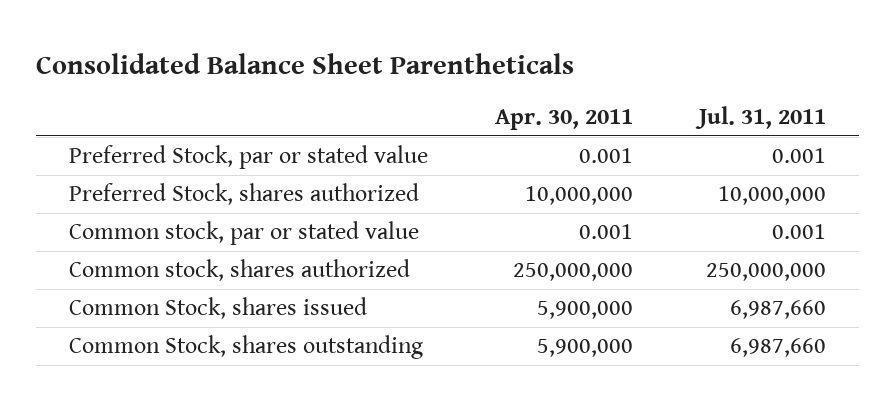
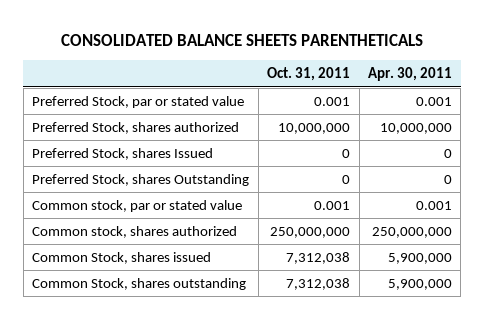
- Consolidated Balance Sheet Parentheticals
+ CONSOLIDATED BALANCE SHEETS PARENTHETICALS
- | Apr. 30, 2011 | Jul. 31, 2011
+ | Oct. 31, 2011 | Apr. 30, 2011
+ Preferred Stock, shares Issued | 0 | 0
+ Preferred Stock, shares Outstanding | 0 | 0

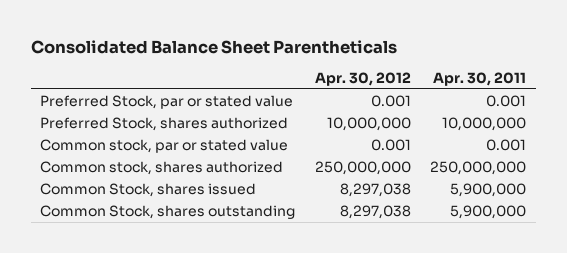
- CONSOLIDATED BALANCE SHEETS PARENTHETICALS
+ Consolidated Balance Sheet Parentheticals
- | Oct. 31, 2011 | Apr. 30, 2011
+ | Apr. 30, 2012 | Apr. 30, 2011
- Preferred Stock, shares Issued | 0 | 0
- Preferred Stock, shares Outstanding | 0 | 0

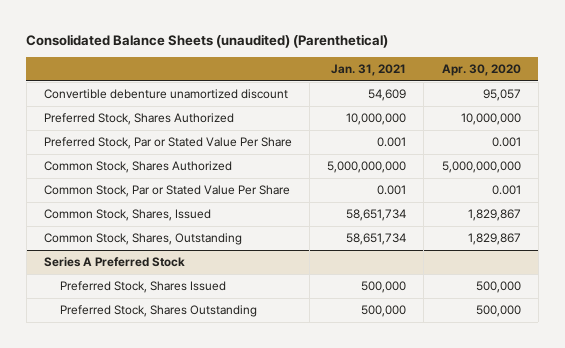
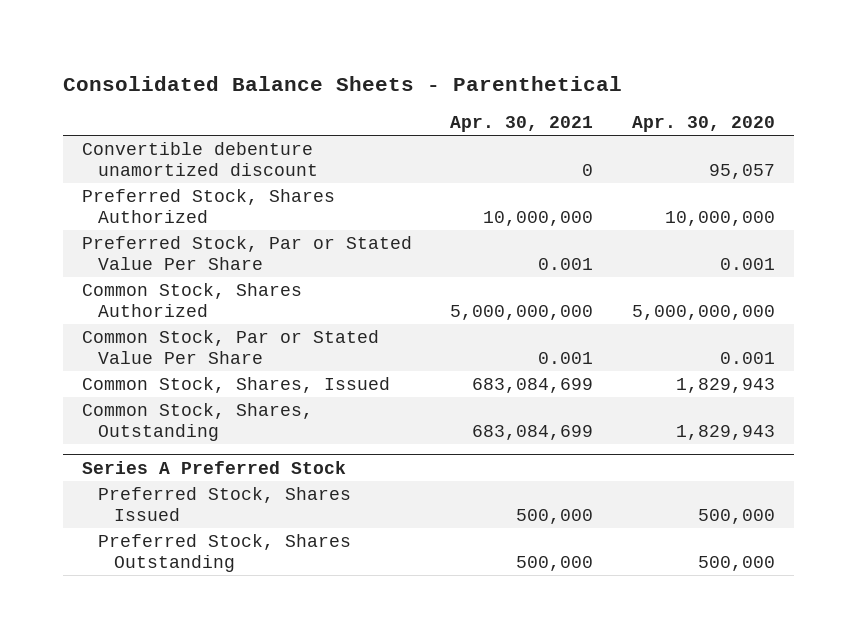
- Consolidated Balance Sheets (unaudited) (Parenthetical)
+ Consolidated Balance Sheets - Parenthetical
- | Jan. 31, 2021 | Apr. 30, 2020
+ | Apr. 30, 2021 | Apr. 30, 2020
- Common Stock, Shares, Issued | 58,651,734 | 1,829,867
- Common Stock, Shares, Outstanding | 58,651,734 | 1,829,867
+ Common Stock, Shares, Issued | 683,084,699 | 1,829,943
+ Common Stock, Shares, Outstanding | 683,084,699 | 1,829,943

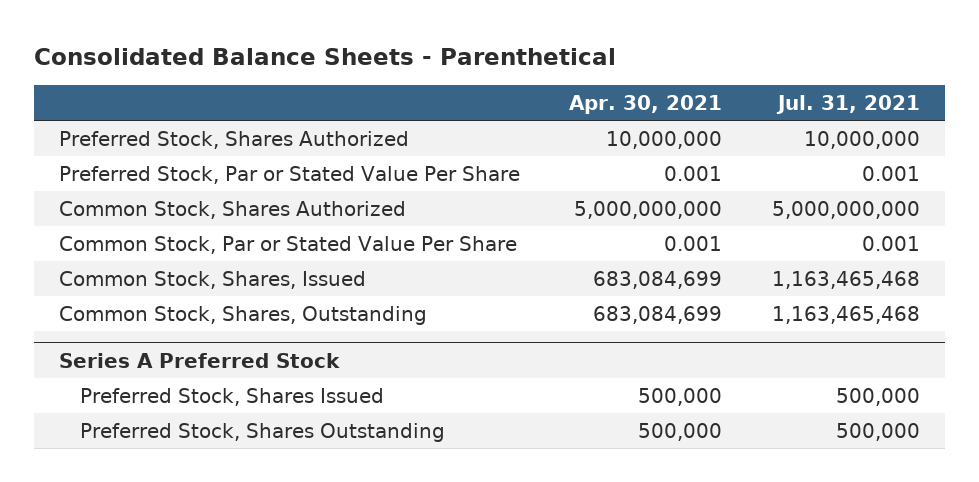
- | Apr. 30, 2021 | Apr. 30, 2020
+ | Apr. 30, 2021 | Jul. 31, 2021
- Convertible debenture unamortized discount | 0 | 95,057

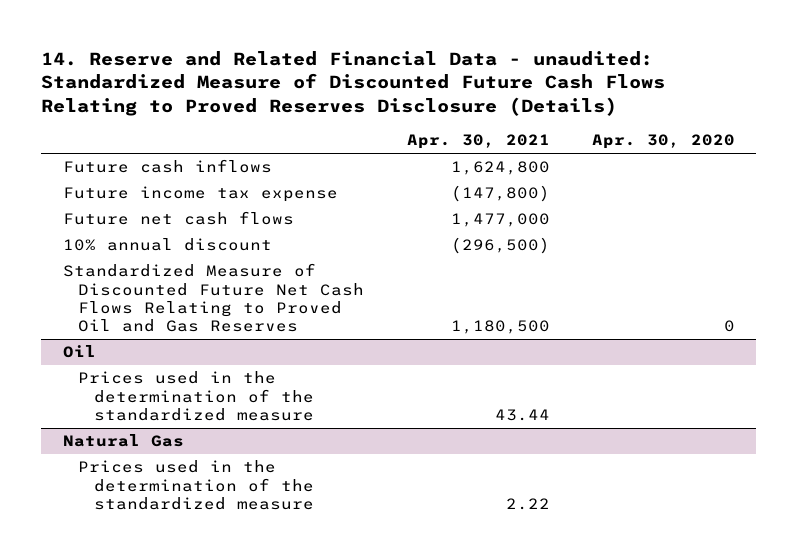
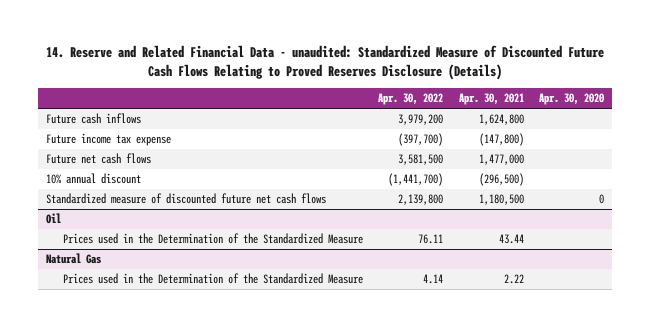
- | Apr. 30, 2021 | Apr. 30, 2020
+ | Apr. 30, 2022 | Apr. 30, 2021 | Apr. 30, 2020
- Standardized Measure of Discounted Future Net Cash Flows Relating to Proved Oil and Gas Reserves | 1,180,500 | 0
+ Standardized measure of discounted future net cash flows | 2,139,800 | 1,180,500 | 0
@ Oil
- Prices used in the determination of the standardized measure | 43.44 |
+ Prices used in the Determination of the Standardized Measure | 76.11 | 43.44 |
@ Natural Gas
- Prices used in the determination of the standardized measure | 2.22 |
+ Prices used in the Determination of the Standardized Measure | 4.14 | 2.22 |

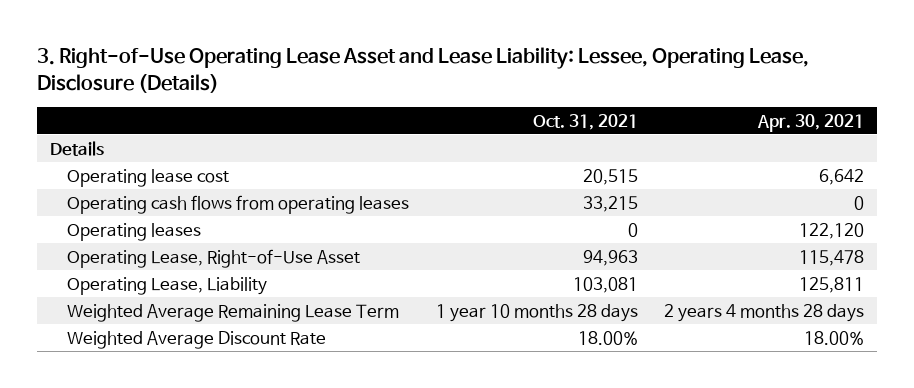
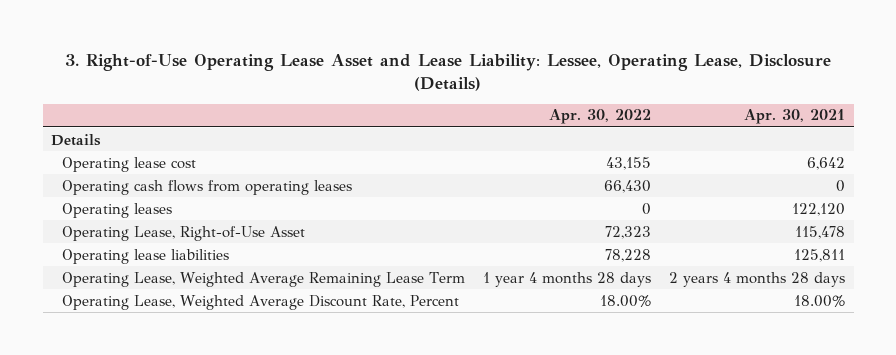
- | Oct. 31, 2021 | Apr. 30, 2021
+ | Apr. 30, 2022 | Apr. 30, 2021
- Operating Lease, Liability | 103,081 | 125,811
- Weighted Average Remaining Lease Term | 1 year 10 months 28 days | 2 years 4 months 28 days
- Weighted Average Discount Rate | 18.00% | 18.00%
+ Operating lease liabilities | 78,228 | 125,811
+ Operating Lease, Weighted Average Remaining Lease Term | 1 year 4 months 28 days | 2 years 4 months 28 days
+ Operating Lease, Weighted Average Discount Rate, Percent | 18.00% | 18.00%

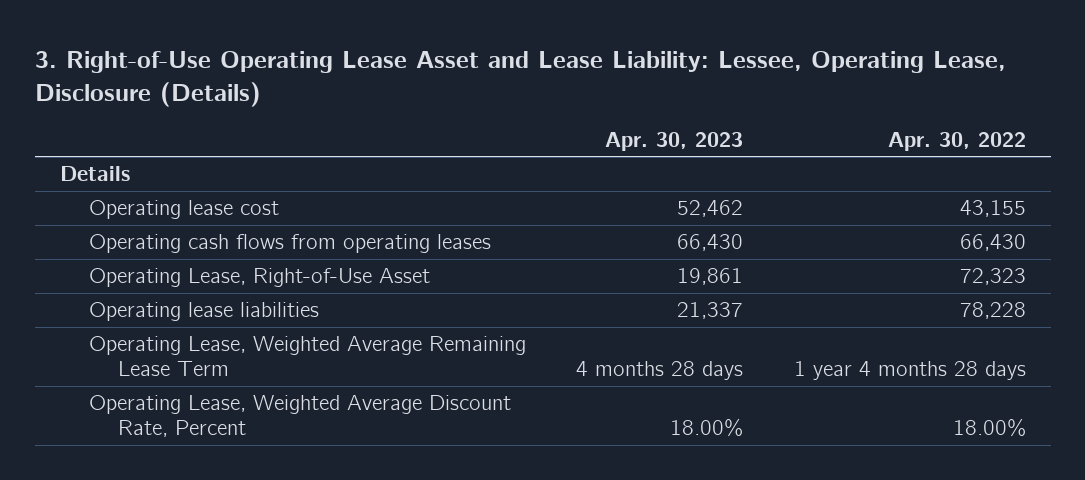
- | Apr. 30, 2022 | Apr. 30, 2021
+ | Apr. 30, 2023 | Apr. 30, 2022
- Operating leases | 0 | 122,120

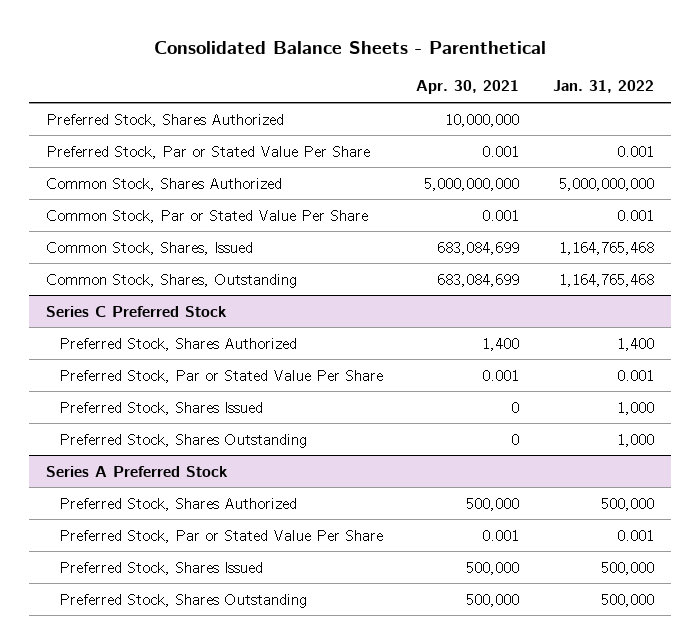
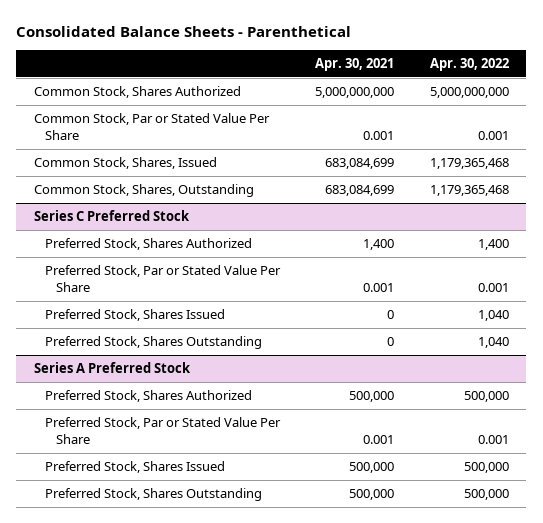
- | Apr. 30, 2021 | Jan. 31, 2022
+ | Apr. 30, 2021 | Apr. 30, 2022
- Preferred Stock, Shares Authorized | 10,000,000 |
- Preferred Stock, Par or Stated Value Per Share | 0.001 | 0.001

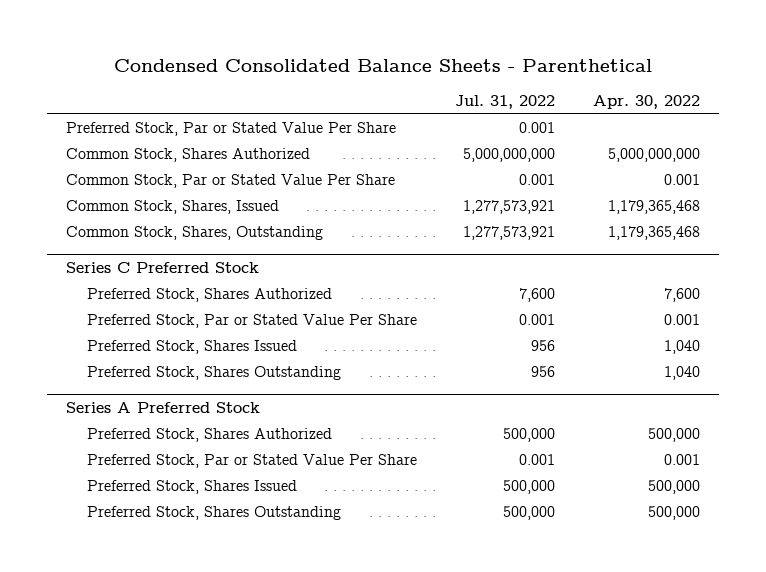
- Consolidated Balance Sheets - Parenthetical
+ Condensed Consolidated Balance Sheets - Parenthetical
- | Apr. 30, 2021 | Apr. 30, 2022
+ | Jul. 31, 2022 | Apr. 30, 2022
+ Preferred Stock, Par or Stated Value Per Share | 0.001 |
@ Series C Preferred Stock
- Preferred Stock, Shares Authorized | 1,400 | 1,400
+ Preferred Stock, Shares Authorized | 7,600 | 7,600

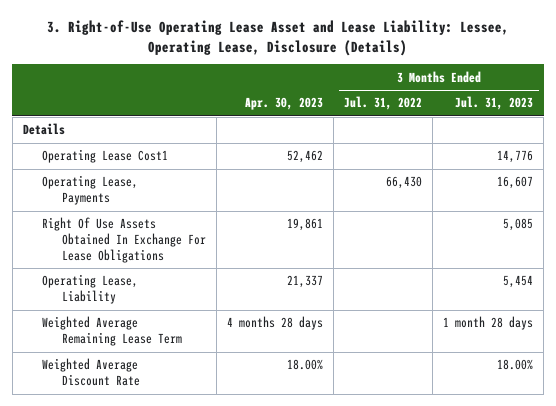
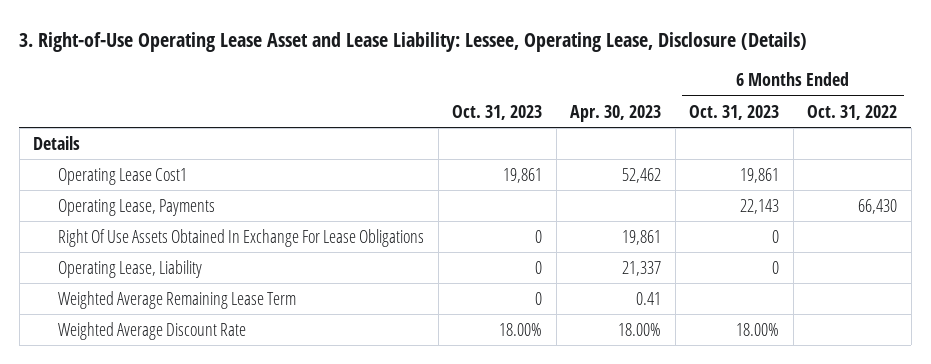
- | Apr. 30, 2023 | 3 Months Ended Jul. 31, 2022 | 3 Months Ended Jul. 31, 2023
+ | Oct. 31, 2023 | Apr. 30, 2023 | 6 Months Ended Oct. 31, 2023 | 6 Months Ended Oct. 31, 2022
- Weighted Average Remaining Lease Term | 4 months 28 days | | 1 month 28 days
+ Weighted Average Remaining Lease Term | 0 | 0.41 | |

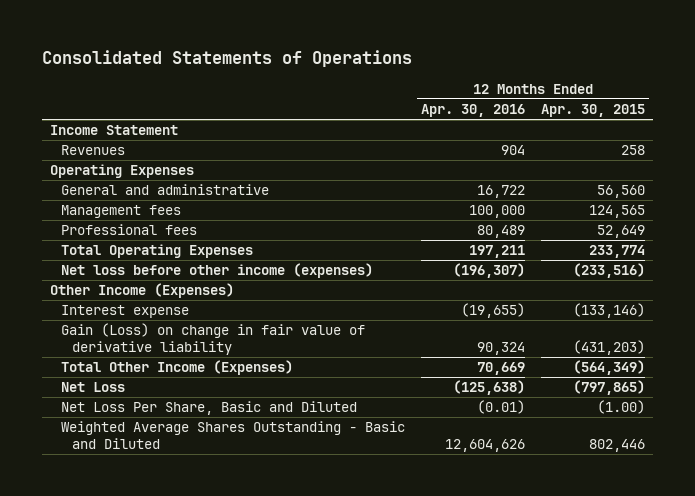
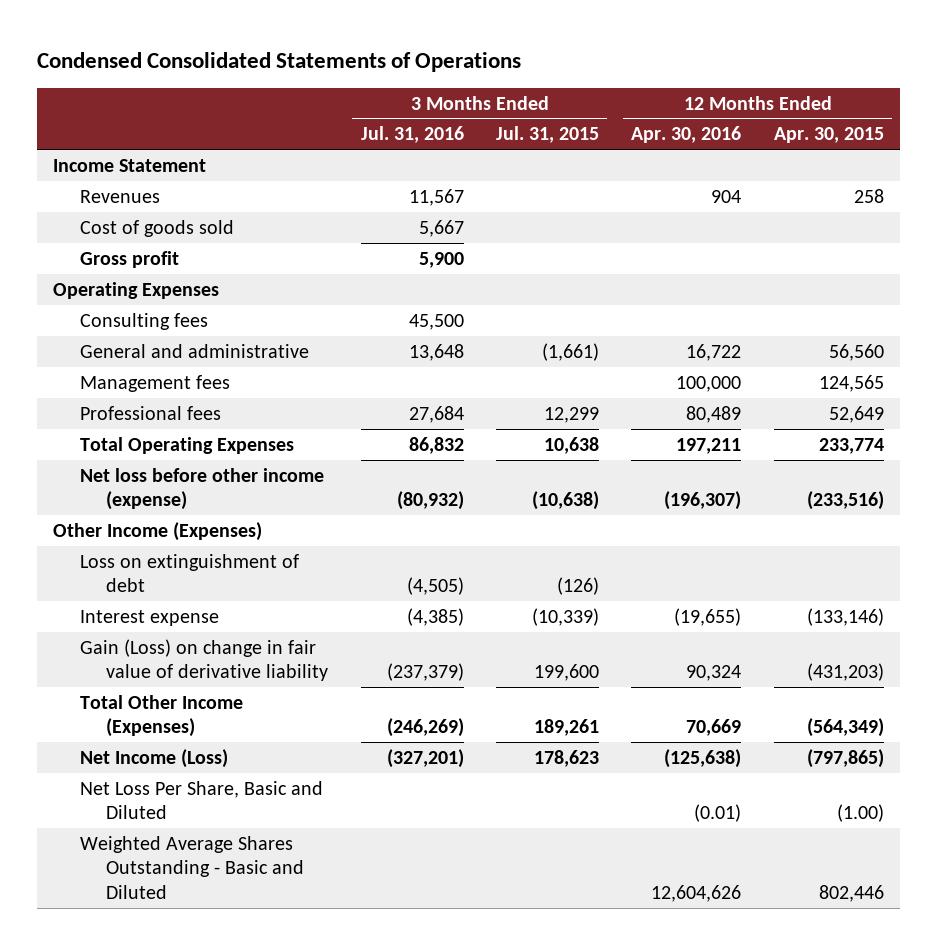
- Consolidated Statements of Operations
+ Condensed Consolidated Statements of Operations
- | 12 Months Ended Apr. 30, 2016 | 12 Months Ended Apr. 30, 2015
+ | 3 Months Ended Jul. 31, 2016 | 3 Months Ended Jul. 31, 2015 | 12 Months Ended Apr. 30, 2016 | 12 Months Ended Apr. 30, 2015
+ Cost of goods sold | 5,667 | | |
+ Gross profit | 5,900 | | |
+ Consulting fees | 45,500 | | |
- Net loss before other income (expenses) | (196,307) | (233,516)
+ Net loss before other income (expense) | (80,932) | (10,638) | (196,307) | (233,516)
+ Loss on extinguishment of debt | (4,505) | (126) | |
- Net Loss | (125,638) | (797,865)
+ Net Income (Loss) | (327,201) | 178,623 | (125,638) | (797,865)

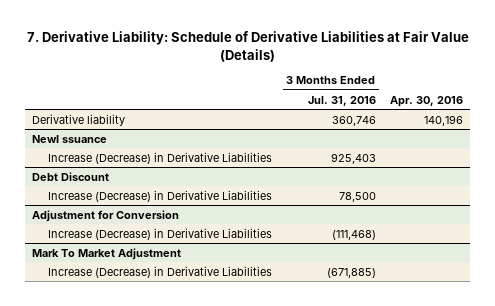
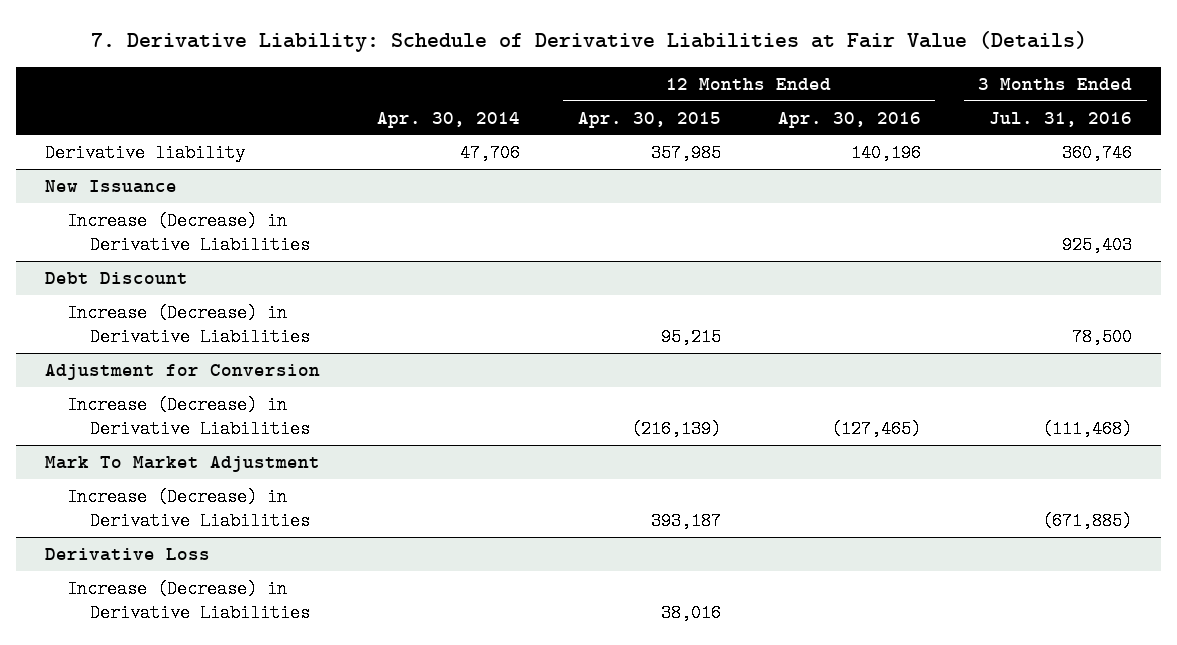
- | 3 Months Ended Jul. 31, 2016 | Apr. 30, 2016
+ | Apr. 30, 2014 | 12 Months Ended Apr. 30, 2015 | 12 Months Ended Apr. 30, 2016 | 3 Months Ended Jul. 31, 2016
- NewI ssuance
+ New Issuance
+ Derivative Loss
+ Increase (Decrease) in Derivative Liabilities | | 38,016 | |

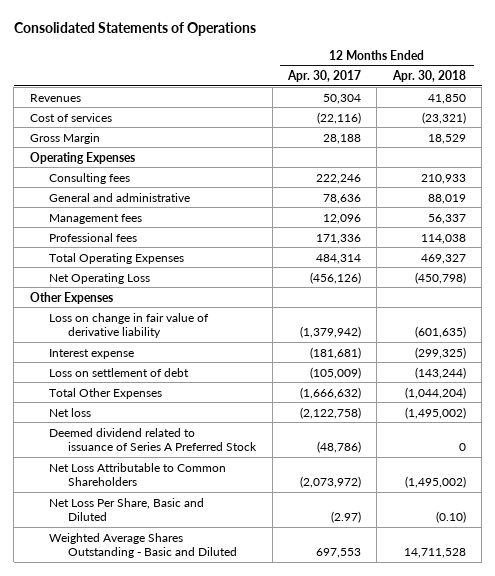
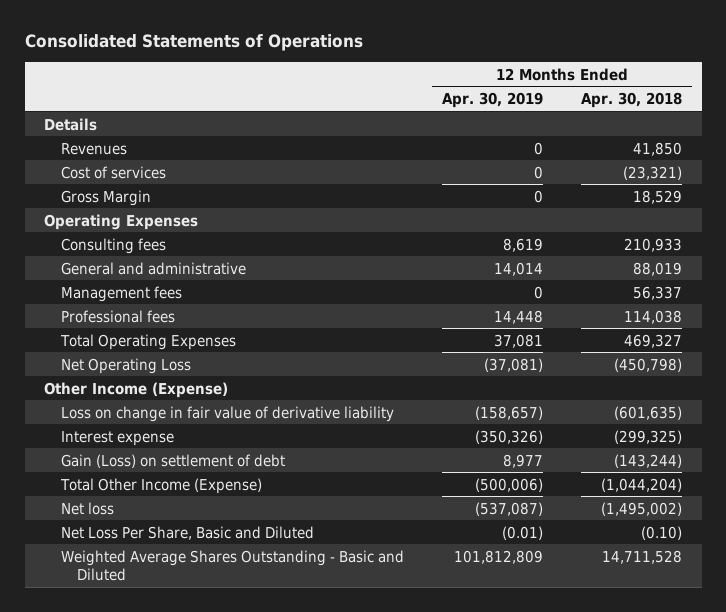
- | 12 Months Ended Apr. 30, 2017 | 12 Months Ended Apr. 30, 2018
+ | 12 Months Ended Apr. 30, 2019 | 12 Months Ended Apr. 30, 2018
+ Details
- Other Expenses
+ Other Income (Expense)
- Loss on settlement of debt | (105,009) | (143,244)
- Total Other Expenses | (1,666,632) | (1,044,204)
+ Gain (Loss) on settlement of debt | 8,977 | (143,244)
+ Total Other Income (Expense) | (500,006) | (1,044,204)
- Deemed dividend related to issuance of Series A Preferred Stock | (48,786) | 0
- Net Loss Attributable to Common Shareholders | (2,073,972) | (1,495,002)

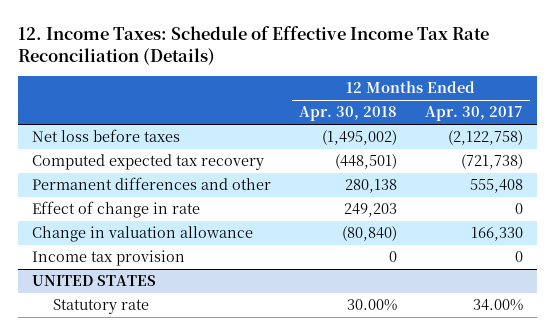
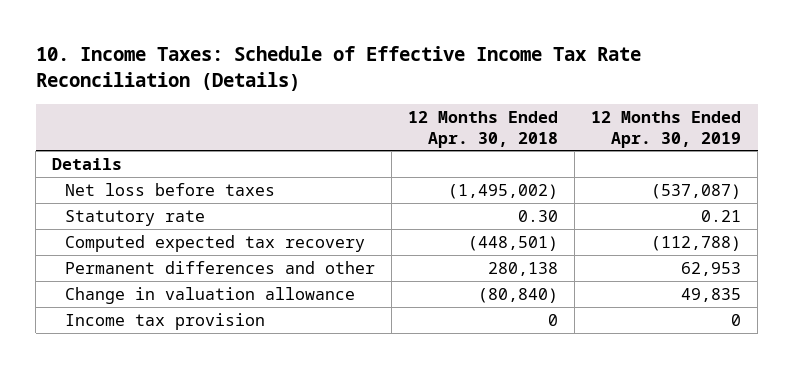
- 12. Income Taxes: Schedule of Effective Income Tax Rate Reconciliation (Details)
+ 10. Income Taxes: Schedule of Effective Income Tax Rate Reconciliation (Details)
- | 12 Months Ended Apr. 30, 2018 | 12 Months Ended Apr. 30, 2017
+ | 12 Months Ended Apr. 30, 2018 | 12 Months Ended Apr. 30, 2019
+ Details
+ Statutory rate | 0.30 | 0.21
- Effect of change in rate | 249,203 | 0
- UNITED STATES
- Statutory rate | 30.00% | 34.00%

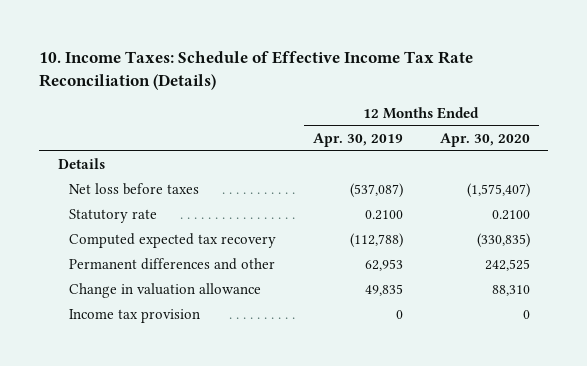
- | 12 Months Ended Apr. 30, 2018 | 12 Months Ended Apr. 30, 2019
+ | 12 Months Ended Apr. 30, 2019 | 12 Months Ended Apr. 30, 2020
- Statutory rate | 0.30 | 0.21
+ Statutory rate | 0.2100 | 0.2100

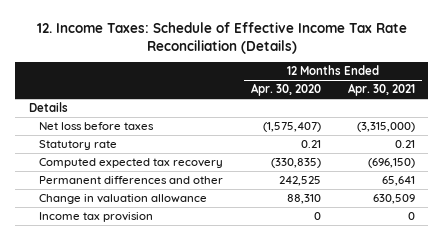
- 10. Income Taxes: Schedule of Effective Income Tax Rate Reconciliation (Details)
+ 12. Income Taxes: Schedule of Effective Income Tax Rate Reconciliation (Details)
- | 12 Months Ended Apr. 30, 2019 | 12 Months Ended Apr. 30, 2020
+ | 12 Months Ended Apr. 30, 2020 | 12 Months Ended Apr. 30, 2021
- Statutory rate | 0.2100 | 0.2100
+ Statutory rate | 0.21 | 0.21

